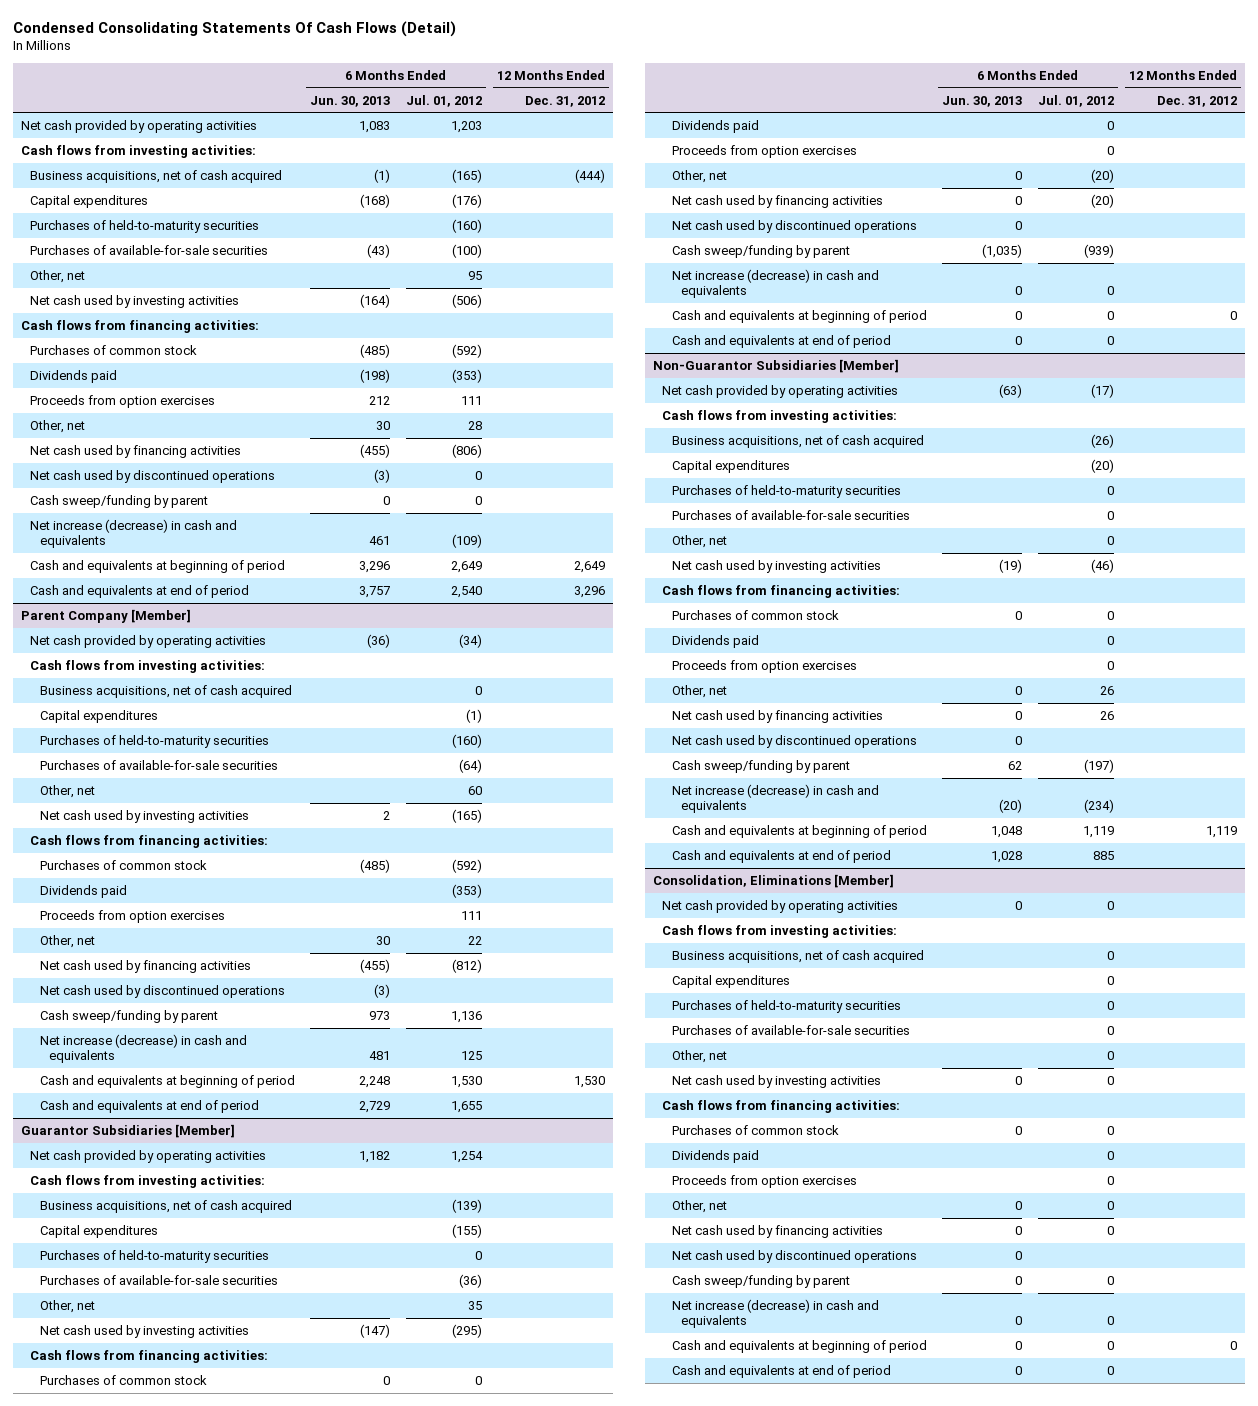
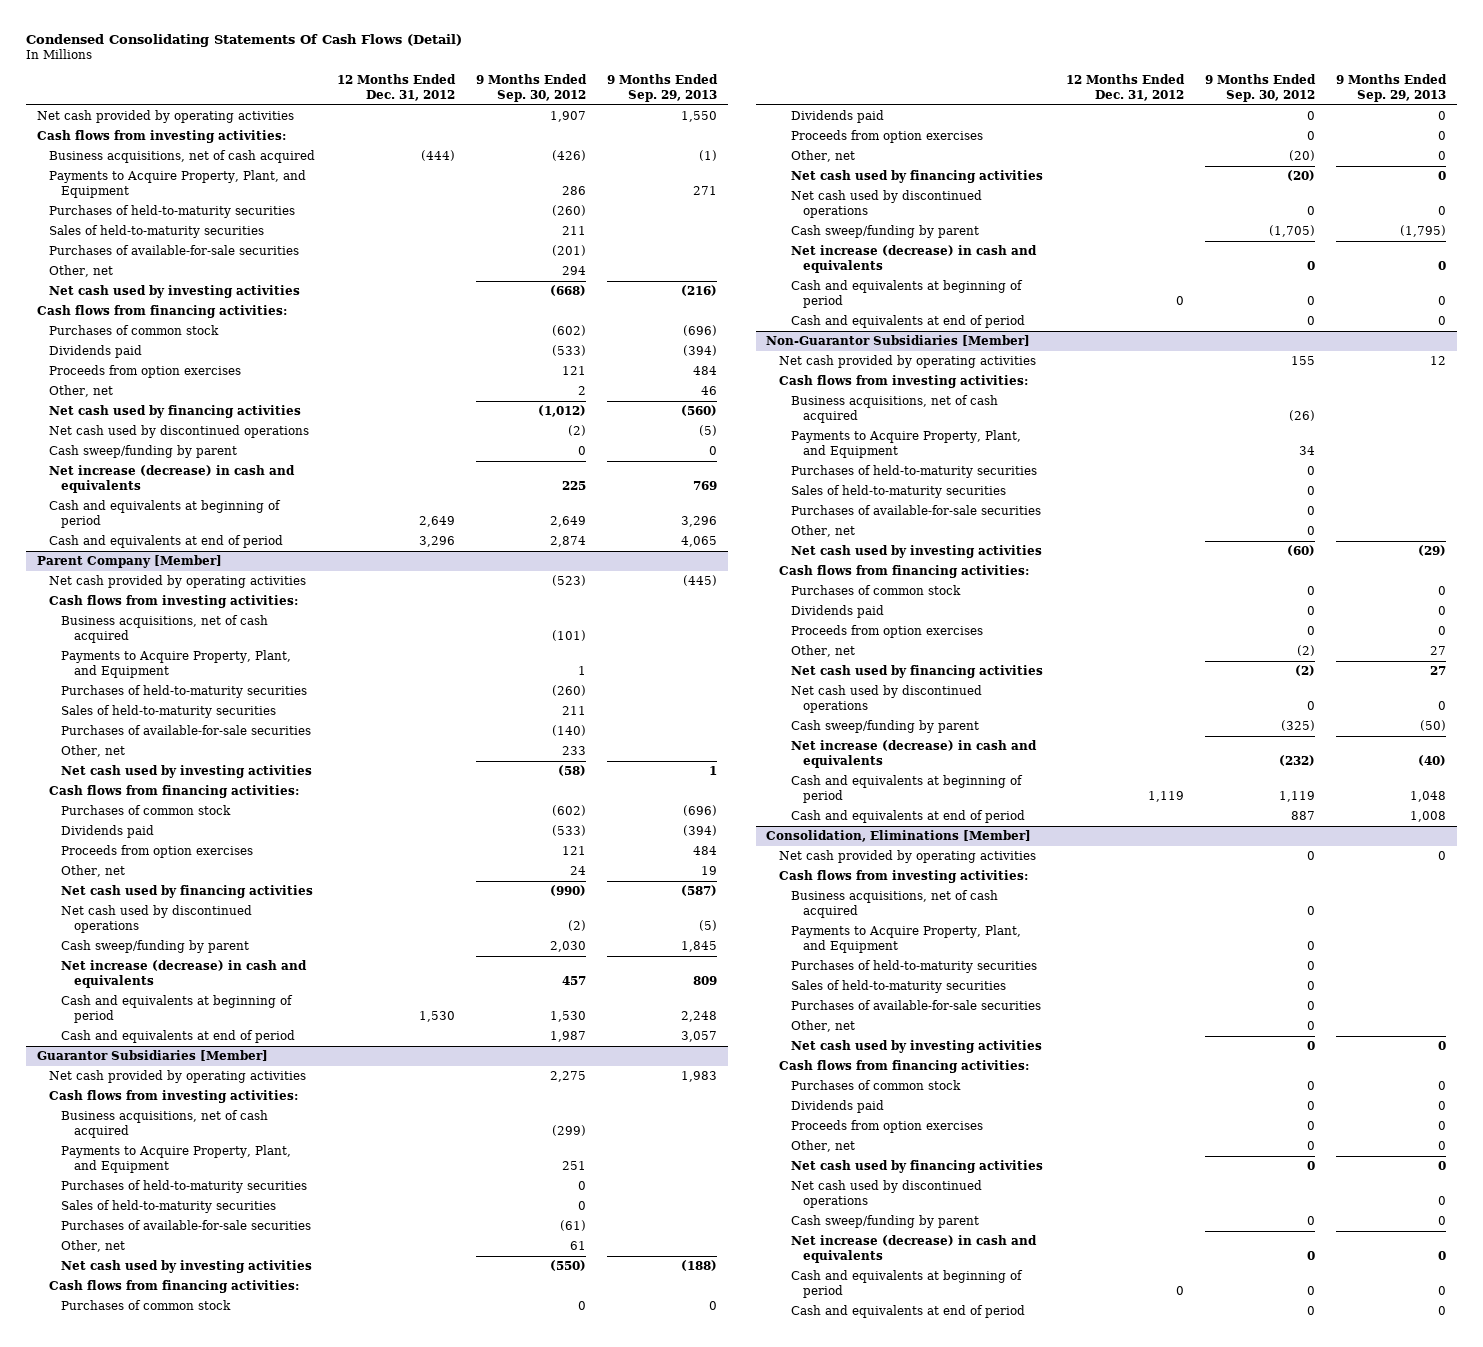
- | 6 Months Ended Jun. 30, 2013 | 6 Months Ended Jul. 01, 2012 | 12 Months Ended Dec. 31, 2012
+ | 12 Months Ended Dec. 31, 2012 | 9 Months Ended Sep. 30, 2012 | 9 Months Ended Sep. 29, 2013
- Capital expenditures | (168) | (176) |
+ Payments to Acquire Property, Plant, and Equipment | | 286 | 271
+ Sales of held-to-maturity securities | | 211 |
@ Parent Company [Member]
- Capital expenditures | | (1) |
+ Payments to Acquire Property, Plant, and Equipment | | 1 |
+ Sales of held-to-maturity securities | | 211 |
@ Guarantor Subsidiaries [Member]
- Capital expenditures | | (155) |
+ Payments to Acquire Property, Plant, and Equipment | | 251 |
+ Sales of held-to-maturity securities | | 0 |
@ Non-Guarantor Subsidiaries [Member]
- Capital expenditures | | (20) |
+ Payments to Acquire Property, Plant, and Equipment | | 34 |
+ Sales of held-to-maturity securities | | 0 |
@ Consolidation, Eliminations [Member]
- Capital expenditures | | 0 |
+ Payments to Acquire Property, Plant, and Equipment | | 0 |
+ Sales of held-to-maturity securities | | 0 |

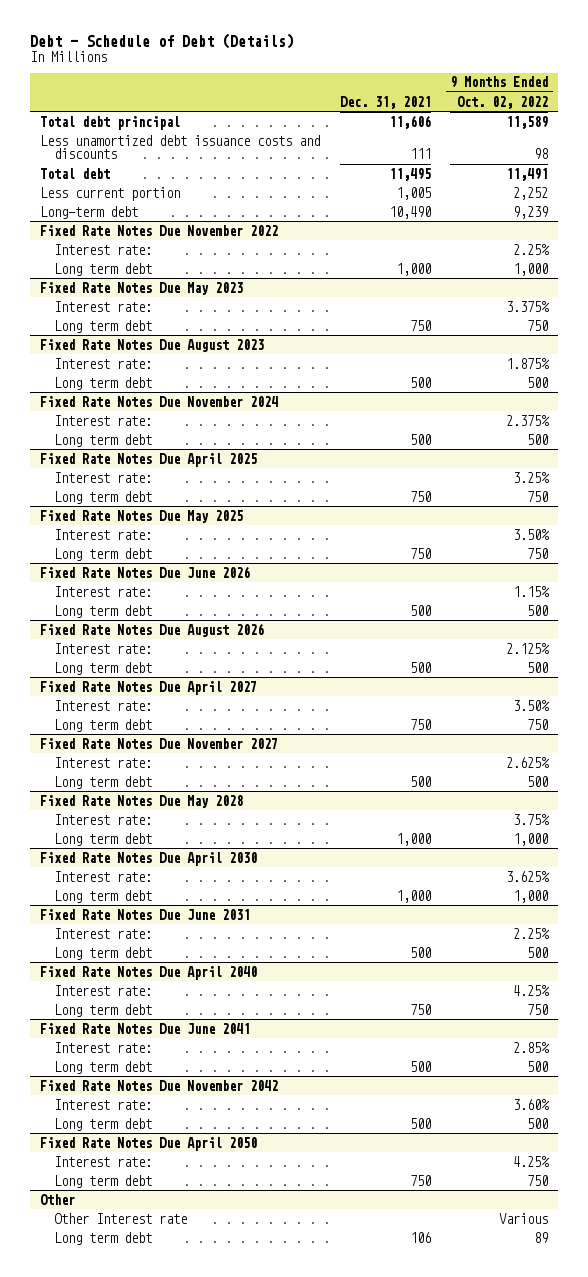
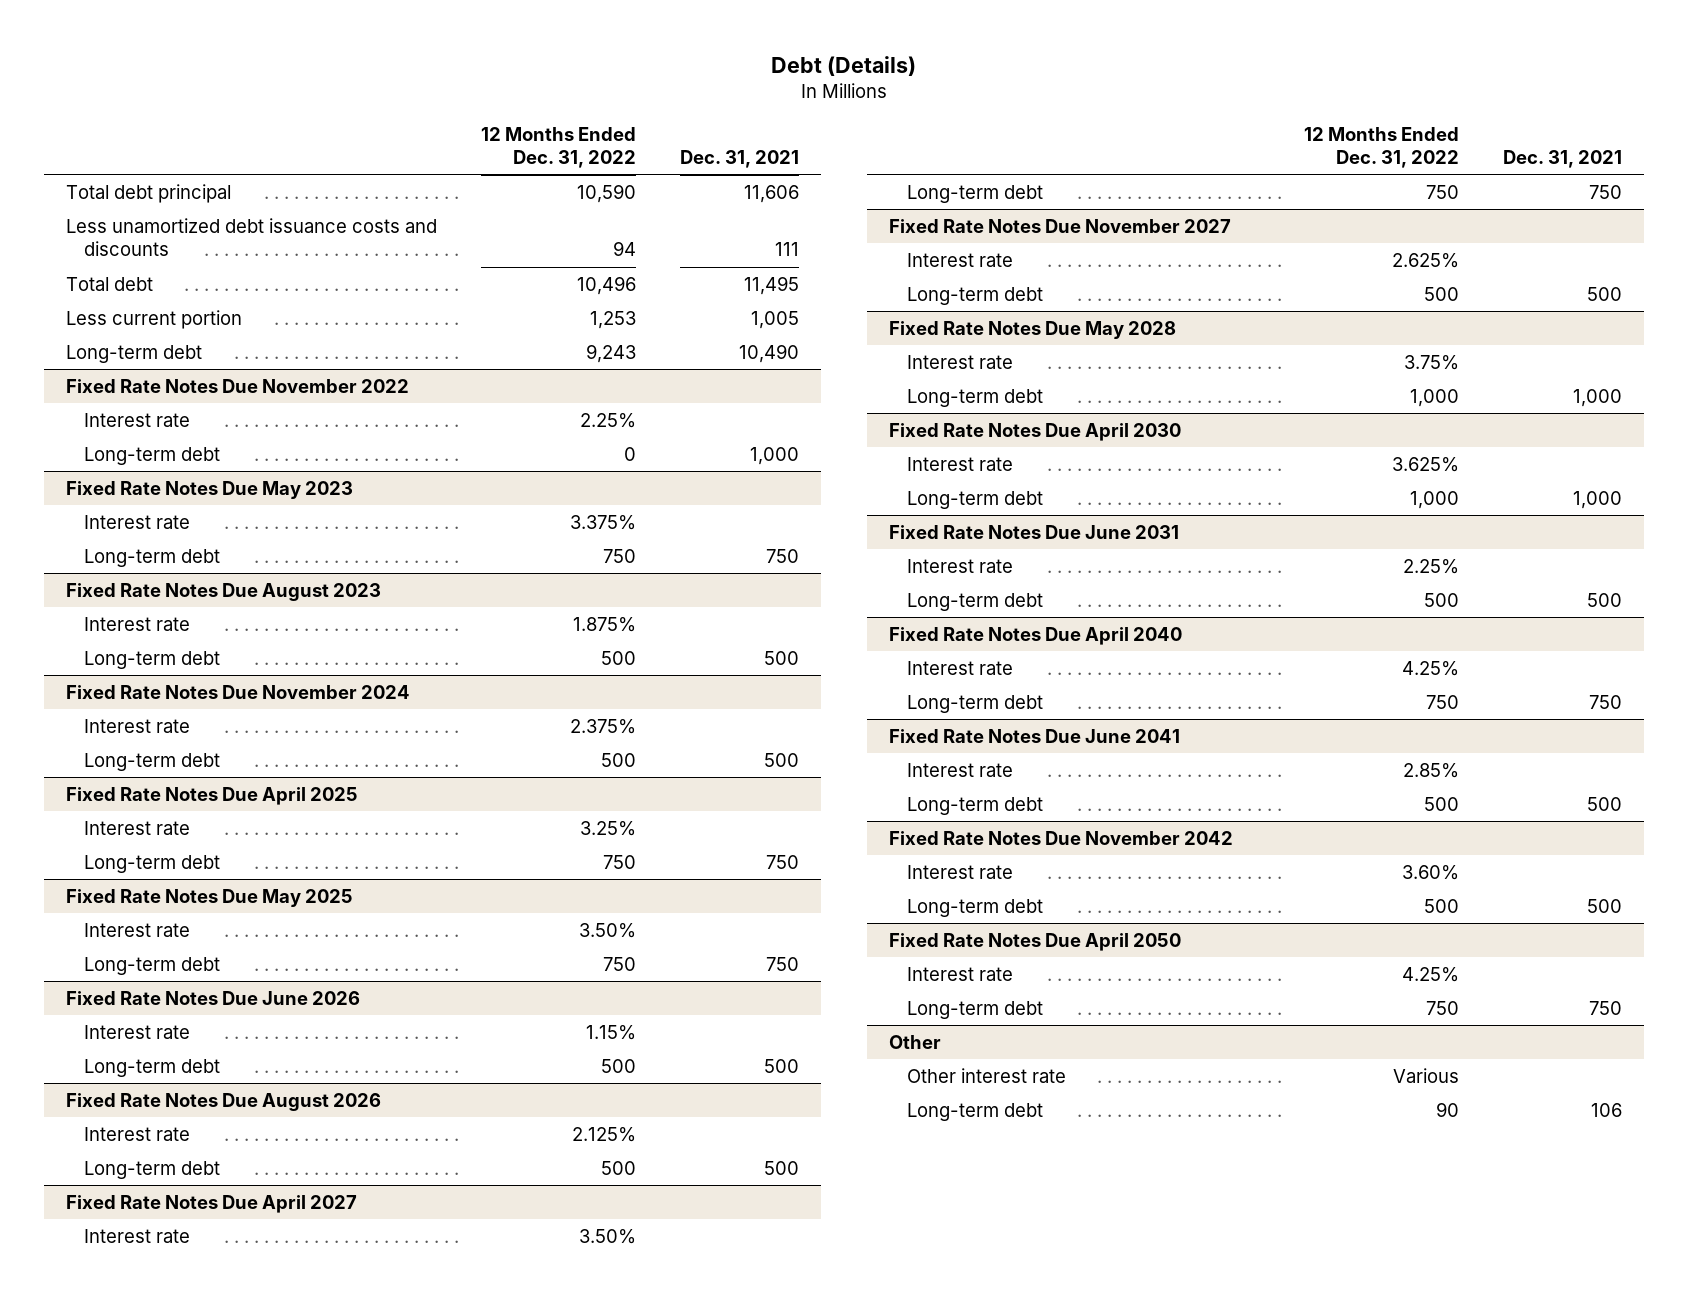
- Debt - Schedule of Debt (Details)
+ Debt (Details)
- | Dec. 31, 2021 | 9 Months Ended Oct. 02, 2022
+ | 12 Months Ended Dec. 31, 2022 | Dec. 31, 2021
@ Fixed Rate Notes Due November 2022
- Interest rate: | | 2.25%
- Long term debt | 1,000 | 1,000
+ Interest rate | 2.25% |
+ Long-term debt | 0 | 1,000
@ Fixed Rate Notes Due May 2023
- Interest rate: | | 3.375%
- Long term debt | 750 | 750
+ Interest rate | 3.375% |
+ Long-term debt | 750 | 750
@ Fixed Rate Notes Due August 2023
- Interest rate: | | 1.875%
- Long term debt | 500 | 500
+ Interest rate | 1.875% |
+ Long-term debt | 500 | 500
@ Fixed Rate Notes Due November 2024
- Interest rate: | | 2.375%
- Long term debt | 500 | 500
+ Interest rate | 2.375% |
+ Long-term debt | 500 | 500
@ Fixed Rate Notes Due April 2025
- Interest rate: | | 3.25%
- Long term debt | 750 | 750
+ Interest rate | 3.25% |
+ Long-term debt | 750 | 750
@ Fixed Rate Notes Due May 2025
- Interest rate: | | 3.50%
- Long term debt | 750 | 750
+ Interest rate | 3.50% |
+ Long-term debt | 750 | 750
@ Fixed Rate Notes Due June 2026
- Interest rate: | | 1.15%
- Long term debt | 500 | 500
+ Interest rate | 1.15% |
+ Long-term debt | 500 | 500
@ Fixed Rate Notes Due August 2026
- Interest rate: | | 2.125%
- Long term debt | 500 | 500
+ Interest rate | 2.125% |
+ Long-term debt | 500 | 500
@ Fixed Rate Notes Due April 2027
- Interest rate: | | 3.50%
- Long term debt | 750 | 750
+ Interest rate | 3.50% |
+ Long-term debt | 750 | 750
@ Fixed Rate Notes Due November 2027
- Interest rate: | | 2.625%
- Long term debt | 500 | 500
+ Interest rate | 2.625% |
+ Long-term debt | 500 | 500
@ Fixed Rate Notes Due May 2028
- Interest rate: | | 3.75%
- Long term debt | 1,000 | 1,000
+ Interest rate | 3.75% |
+ Long-term debt | 1,000 | 1,000
@ Fixed Rate Notes Due April 2030
- Interest rate: | | 3.625%
- Long term debt | 1,000 | 1,000
+ Interest rate | 3.625% |
+ Long-term debt | 1,000 | 1,000
@ Fixed Rate Notes Due June 2031
- Interest rate: | | 2.25%
- Long term debt | 500 | 500
+ Interest rate | 2.25% |
+ Long-term debt | 500 | 500
@ Fixed Rate Notes Due April 2040
- Interest rate: | | 4.25%
- Long term debt | 750 | 750
+ Interest rate | 4.25% |
+ Long-term debt | 750 | 750
@ Fixed Rate Notes Due June 2041
- Interest rate: | | 2.85%
- Long term debt | 500 | 500
+ Interest rate | 2.85% |
+ Long-term debt | 500 | 500
@ Fixed Rate Notes Due November 2042
- Interest rate: | | 3.60%
- Long term debt | 500 | 500
+ Interest rate | 3.60% |
+ Long-term debt | 500 | 500
@ Fixed Rate Notes Due April 2050
- Interest rate: | | 4.25%
- Long term debt | 750 | 750
+ Interest rate | 4.25% |
+ Long-term debt | 750 | 750
@ Other
- Other Interest rate | | Various
- Long term debt | 106 | 89
+ Other interest rate | Various |
+ Long-term debt | 90 | 106

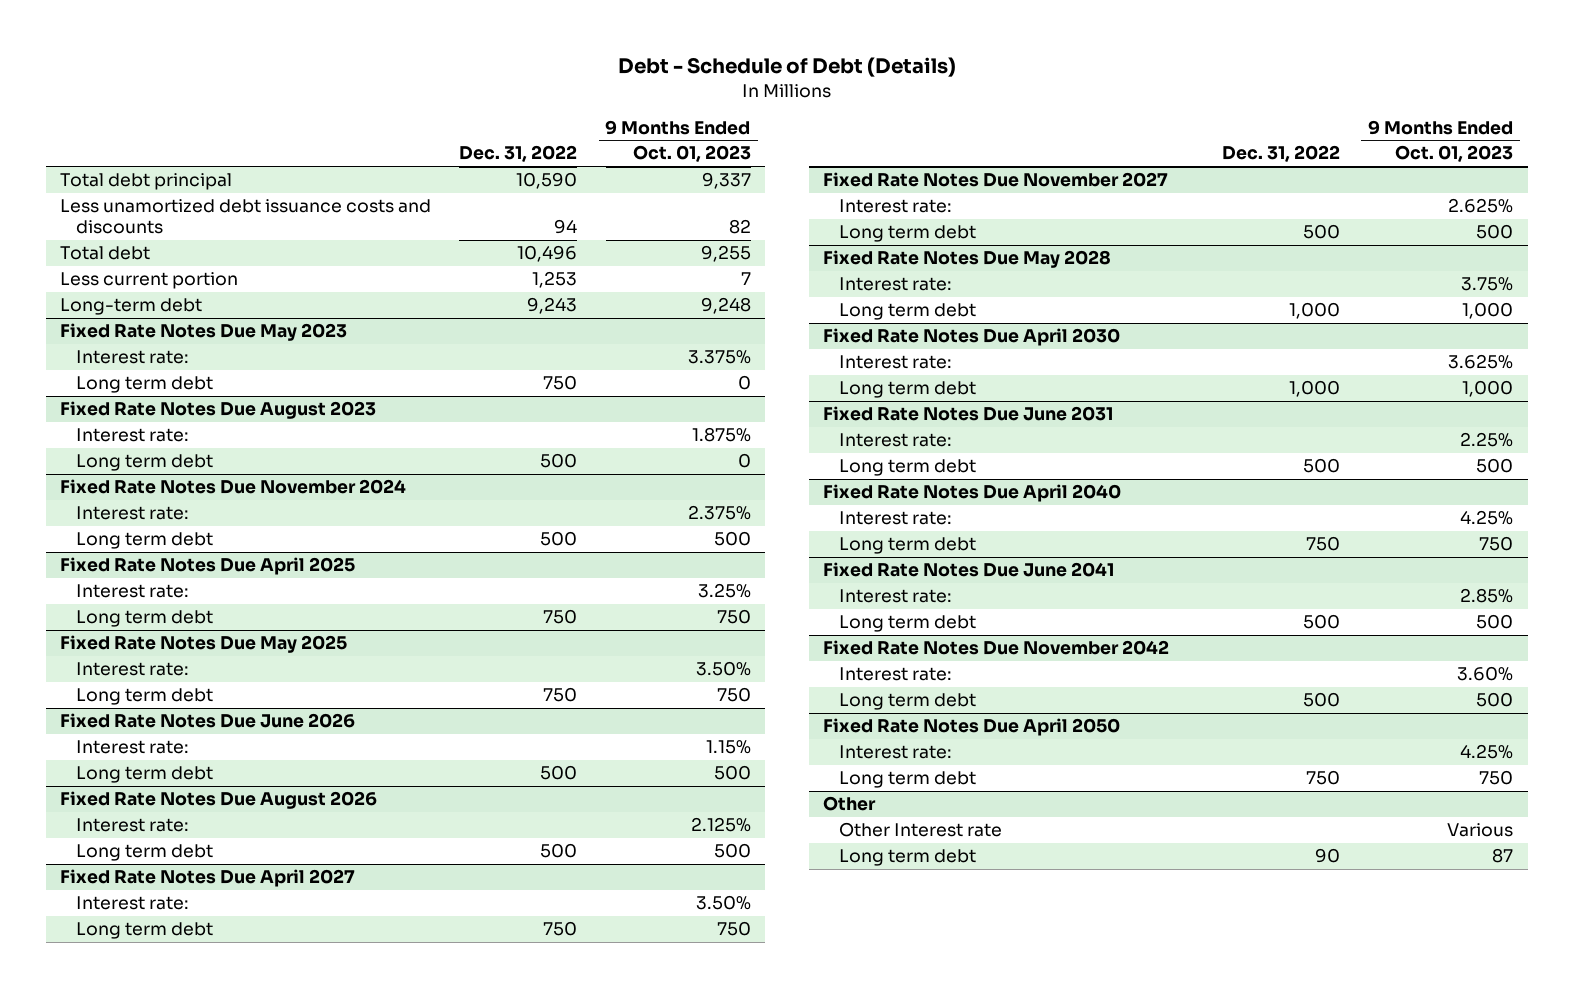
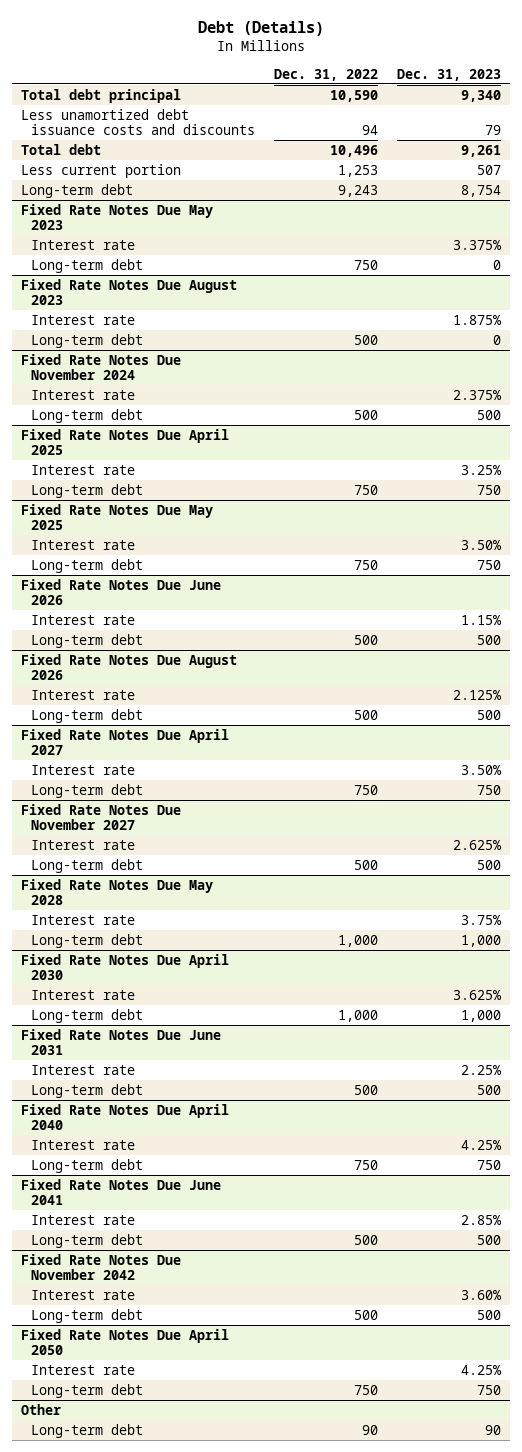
- Debt - Schedule of Debt (Details)
+ Debt (Details)
- | Dec. 31, 2022 | 9 Months Ended Oct. 01, 2023
+ | Dec. 31, 2022 | Dec. 31, 2023
@ Fixed Rate Notes Due May 2023
- Interest rate: | | 3.375%
- Long term debt | 750 | 0
+ Interest rate | | 3.375%
+ Long-term debt | 750 | 0
@ Fixed Rate Notes Due August 2023
- Interest rate: | | 1.875%
- Long term debt | 500 | 0
+ Interest rate | | 1.875%
+ Long-term debt | 500 | 0
@ Fixed Rate Notes Due November 2024
- Interest rate: | | 2.375%
- Long term debt | 500 | 500
+ Interest rate | | 2.375%
+ Long-term debt | 500 | 500
@ Fixed Rate Notes Due April 2025
- Interest rate: | | 3.25%
- Long term debt | 750 | 750
+ Interest rate | | 3.25%
+ Long-term debt | 750 | 750
@ Fixed Rate Notes Due May 2025
- Interest rate: | | 3.50%
- Long term debt | 750 | 750
+ Interest rate | | 3.50%
+ Long-term debt | 750 | 750
@ Fixed Rate Notes Due June 2026
- Interest rate: | | 1.15%
- Long term debt | 500 | 500
+ Interest rate | | 1.15%
+ Long-term debt | 500 | 500
@ Fixed Rate Notes Due August 2026
- Interest rate: | | 2.125%
- Long term debt | 500 | 500
+ Interest rate | | 2.125%
+ Long-term debt | 500 | 500
@ Fixed Rate Notes Due April 2027
- Interest rate: | | 3.50%
- Long term debt | 750 | 750
+ Interest rate | | 3.50%
+ Long-term debt | 750 | 750
@ Fixed Rate Notes Due November 2027
- Interest rate: | | 2.625%
- Long term debt | 500 | 500
+ Interest rate | | 2.625%
+ Long-term debt | 500 | 500
@ Fixed Rate Notes Due May 2028
- Interest rate: | | 3.75%
- Long term debt | 1,000 | 1,000
+ Interest rate | | 3.75%
+ Long-term debt | 1,000 | 1,000
@ Fixed Rate Notes Due April 2030
- Interest rate: | | 3.625%
- Long term debt | 1,000 | 1,000
+ Interest rate | | 3.625%
+ Long-term debt | 1,000 | 1,000
@ Fixed Rate Notes Due June 2031
- Interest rate: | | 2.25%
- Long term debt | 500 | 500
+ Interest rate | | 2.25%
+ Long-term debt | 500 | 500
@ Fixed Rate Notes Due April 2040
- Interest rate: | | 4.25%
- Long term debt | 750 | 750
+ Interest rate | | 4.25%
+ Long-term debt | 750 | 750
@ Fixed Rate Notes Due June 2041
- Interest rate: | | 2.85%
- Long term debt | 500 | 500
+ Interest rate | | 2.85%
+ Long-term debt | 500 | 500
@ Fixed Rate Notes Due November 2042
- Interest rate: | | 3.60%
- Long term debt | 500 | 500
+ Interest rate | | 3.60%
+ Long-term debt | 500 | 500
@ Fixed Rate Notes Due April 2050
- Interest rate: | | 4.25%
- Long term debt | 750 | 750
+ Interest rate | | 4.25%
+ Long-term debt | 750 | 750
@ Other
- Other Interest rate | | Various
- Long term debt | 90 | 87
+ Long-term debt | 90 | 90

